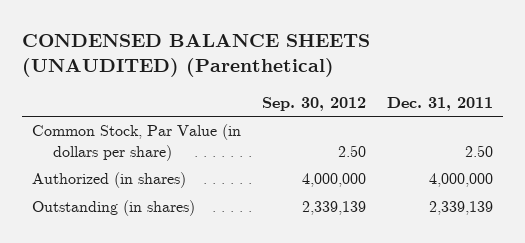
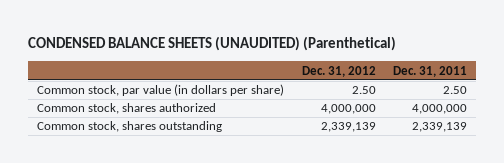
- | Sep. 30, 2012 | Dec. 31, 2011
+ | Dec. 31, 2012 | Dec. 31, 2011
- Common Stock, Par Value (in dollars per share) | 2.50 | 2.50
- Authorized (in shares) | 4,000,000 | 4,000,000
- Outstanding (in shares) | 2,339,139 | 2,339,139
+ Common stock, par value (in dollars per share) | 2.50 | 2.50
+ Common stock, shares authorized | 4,000,000 | 4,000,000
+ Common stock, shares outstanding | 2,339,139 | 2,339,139

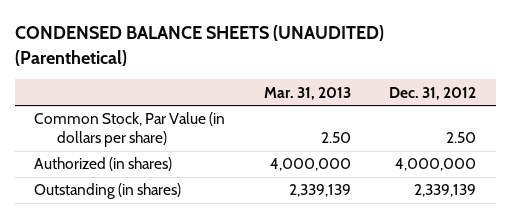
- | Dec. 31, 2012 | Dec. 31, 2011
+ | Mar. 31, 2013 | Dec. 31, 2012
- Common stock, par value (in dollars per share) | 2.50 | 2.50
- Common stock, shares authorized | 4,000,000 | 4,000,000
- Common stock, shares outstanding | 2,339,139 | 2,339,139
+ Common Stock, Par Value (in dollars per share) | 2.50 | 2.50
+ Authorized (in shares) | 4,000,000 | 4,000,000
+ Outstanding (in shares) | 2,339,139 | 2,339,139

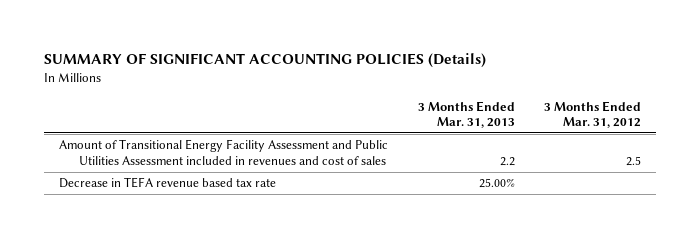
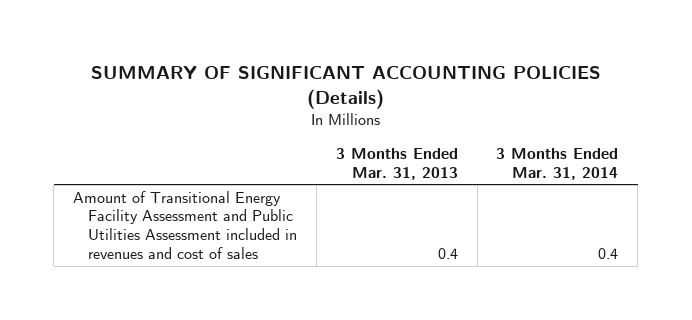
- | 3 Months Ended Mar. 31, 2013 | 3 Months Ended Mar. 31, 2012
+ | 3 Months Ended Mar. 31, 2013 | 3 Months Ended Mar. 31, 2014
- Amount of Transitional Energy Facility Assessment and Public Utilities Assessment included in revenues and cost of sales | 2.2 | 2.5
- Decrease in TEFA revenue based tax rate | 25.00% |
+ Amount of Transitional Energy Facility Assessment and Public Utilities Assessment included in revenues and cost of sales | 0.4 | 0.4

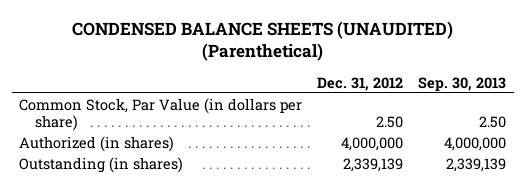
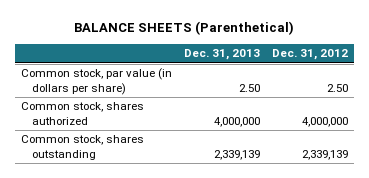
- CONDENSED BALANCE SHEETS (UNAUDITED) (Parenthetical)
+ BALANCE SHEETS (Parenthetical)
- | Dec. 31, 2012 | Sep. 30, 2013
+ | Dec. 31, 2013 | Dec. 31, 2012
- Common Stock, Par Value (in dollars per share) | 2.50 | 2.50
- Authorized (in shares) | 4,000,000 | 4,000,000
- Outstanding (in shares) | 2,339,139 | 2,339,139
+ Common stock, par value (in dollars per share) | 2.50 | 2.50
+ Common stock, shares authorized | 4,000,000 | 4,000,000
+ Common stock, shares outstanding | 2,339,139 | 2,339,139

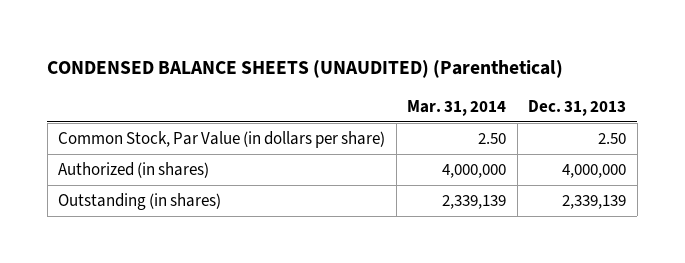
- BALANCE SHEETS (Parenthetical)
+ CONDENSED BALANCE SHEETS (UNAUDITED) (Parenthetical)
- | Dec. 31, 2013 | Dec. 31, 2012
+ | Mar. 31, 2014 | Dec. 31, 2013
- Common stock, par value (in dollars per share) | 2.50 | 2.50
- Common stock, shares authorized | 4,000,000 | 4,000,000
- Common stock, shares outstanding | 2,339,139 | 2,339,139
+ Common Stock, Par Value (in dollars per share) | 2.50 | 2.50
+ Authorized (in shares) | 4,000,000 | 4,000,000
+ Outstanding (in shares) | 2,339,139 | 2,339,139

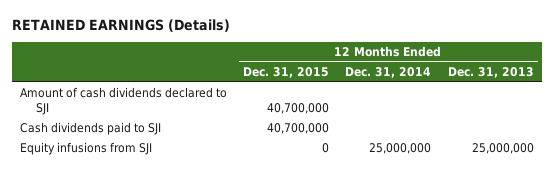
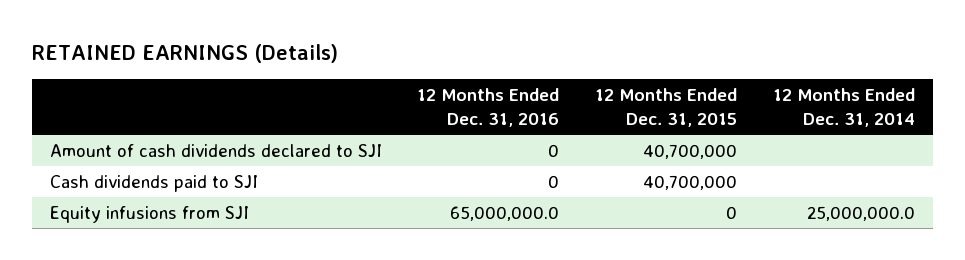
- | 12 Months Ended Dec. 31, 2015 | 12 Months Ended Dec. 31, 2014 | 12 Months Ended Dec. 31, 2013
+ | 12 Months Ended Dec. 31, 2016 | 12 Months Ended Dec. 31, 2015 | 12 Months Ended Dec. 31, 2014
- Equity infusions from SJI | 0 | 25,000,000 | 25,000,000
+ Equity infusions from SJI | 65,000,000.0 | 0 | 25,000,000.0

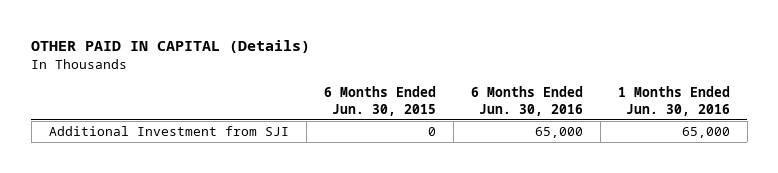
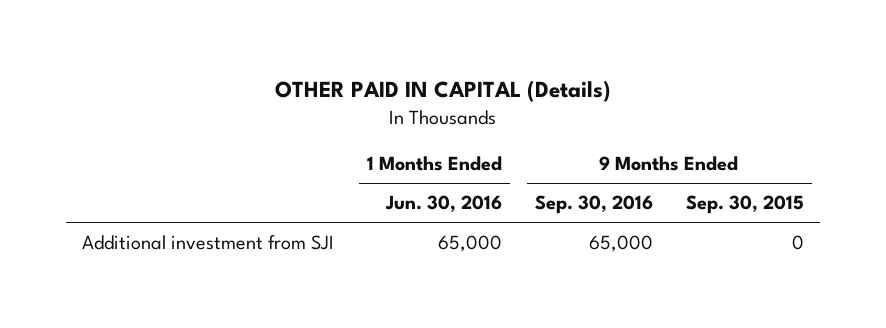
- | 6 Months Ended Jun. 30, 2015 | 6 Months Ended Jun. 30, 2016 | 1 Months Ended Jun. 30, 2016
+ | 1 Months Ended Jun. 30, 2016 | 9 Months Ended Sep. 30, 2016 | 9 Months Ended Sep. 30, 2015
- Additional Investment from SJI | 0 | 65,000 | 65,000
+ Additional investment from SJI | 65,000 | 65,000 | 0

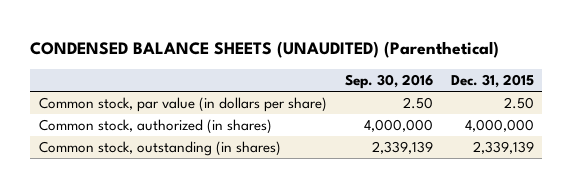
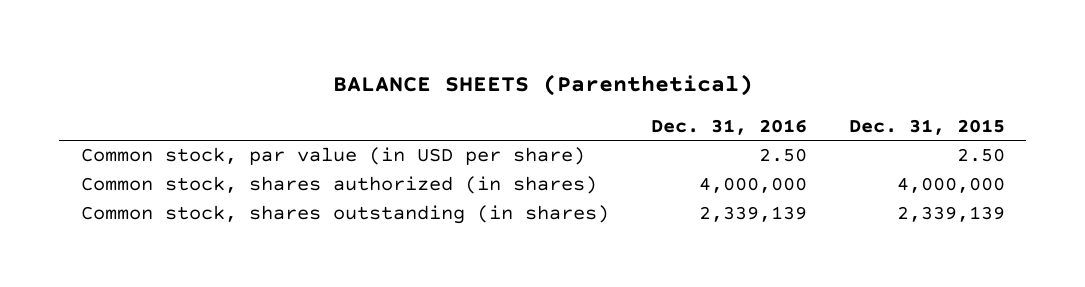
- CONDENSED BALANCE SHEETS (UNAUDITED) (Parenthetical)
+ BALANCE SHEETS (Parenthetical)
- | Sep. 30, 2016 | Dec. 31, 2015
+ | Dec. 31, 2016 | Dec. 31, 2015
- Common stock, par value (in dollars per share) | 2.50 | 2.50
- Common stock, authorized (in shares) | 4,000,000 | 4,000,000
- Common stock, outstanding (in shares) | 2,339,139 | 2,339,139
+ Common stock, par value (in USD per share) | 2.50 | 2.50
+ Common stock, shares authorized (in shares) | 4,000,000 | 4,000,000
+ Common stock, shares outstanding (in shares) | 2,339,139 | 2,339,139

